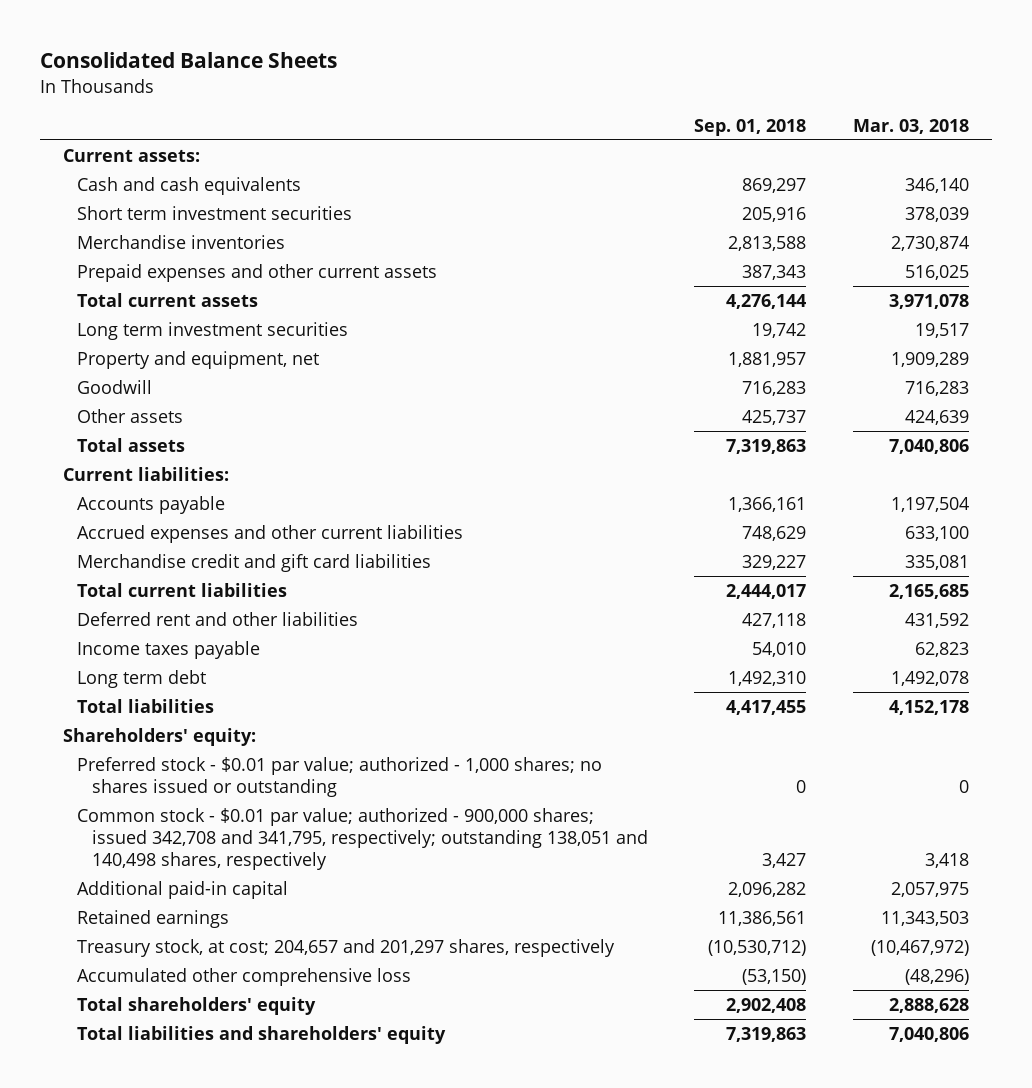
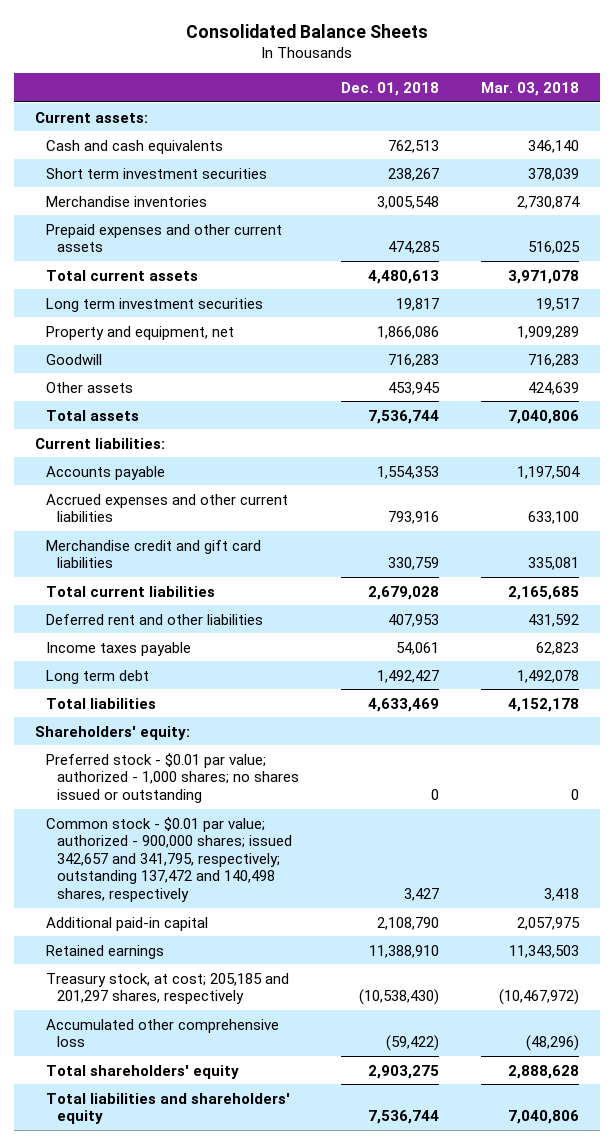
- | Sep. 01, 2018 | Mar. 03, 2018
+ | Dec. 01, 2018 | Mar. 03, 2018
- Common stock - $0.01 par value; authorized - 900,000 shares; issued 342,708 and 341,795, respectively; outstanding 138,051 and 140,498 shares, respectively | 3,427 | 3,418
+ Common stock - $0.01 par value; authorized - 900,000 shares; issued 342,657 and 341,795, respectively; outstanding 137,472 and 140,498 shares, respectively | 3,427 | 3,418
- Treasury stock, at cost; 204,657 and 201,297 shares, respectively | (10,530,712) | (10,467,972)
+ Treasury stock, at cost; 205,185 and 201,297 shares, respectively | (10,538,430) | (10,467,972)

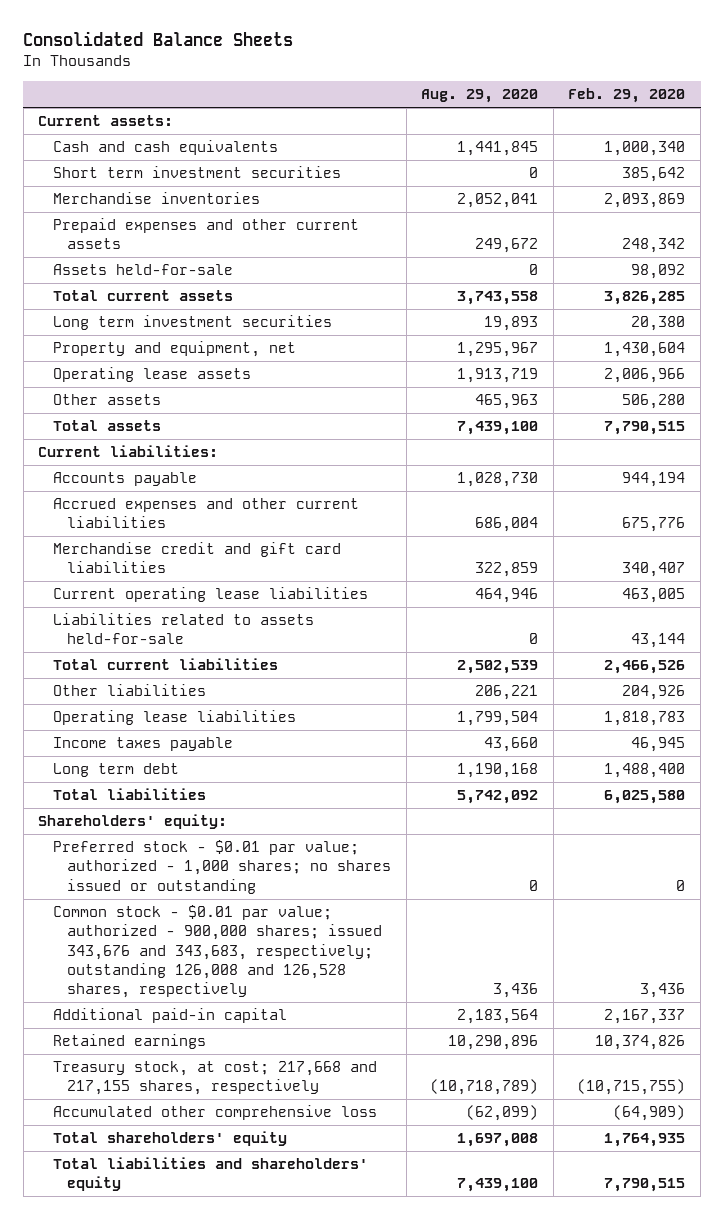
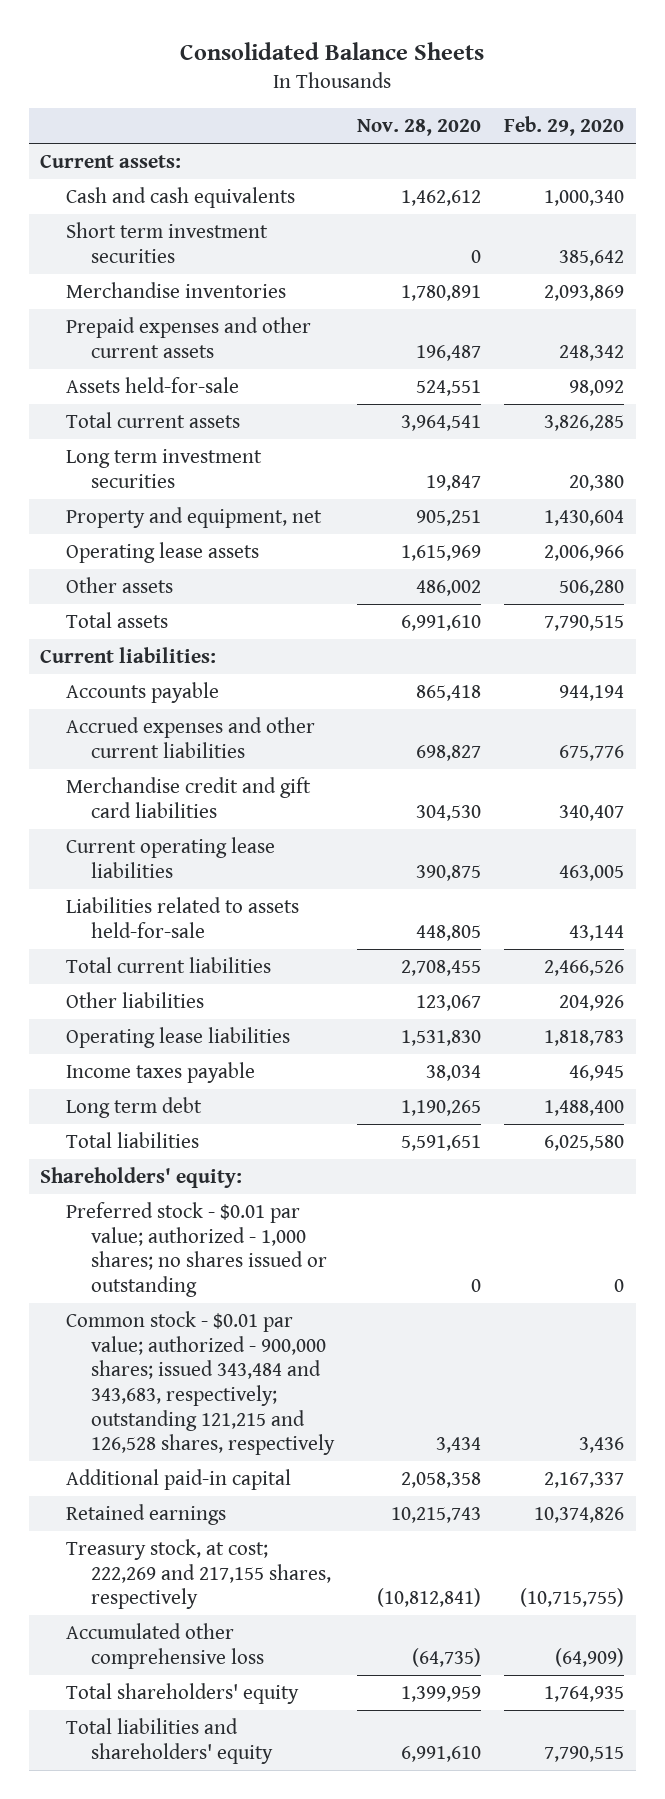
- | Aug. 29, 2020 | Feb. 29, 2020
+ | Nov. 28, 2020 | Feb. 29, 2020
- Common stock - $0.01 par value; authorized - 900,000 shares; issued 343,676 and 343,683, respectively; outstanding 126,008 and 126,528 shares, respectively | 3,436 | 3,436
+ Common stock - $0.01 par value; authorized - 900,000 shares; issued 343,484 and 343,683, respectively; outstanding 121,215 and 126,528 shares, respectively | 3,434 | 3,436
- Treasury stock, at cost; 217,668 and 217,155 shares, respectively | (10,718,789) | (10,715,755)
+ Treasury stock, at cost; 222,269 and 217,155 shares, respectively | (10,812,841) | (10,715,755)

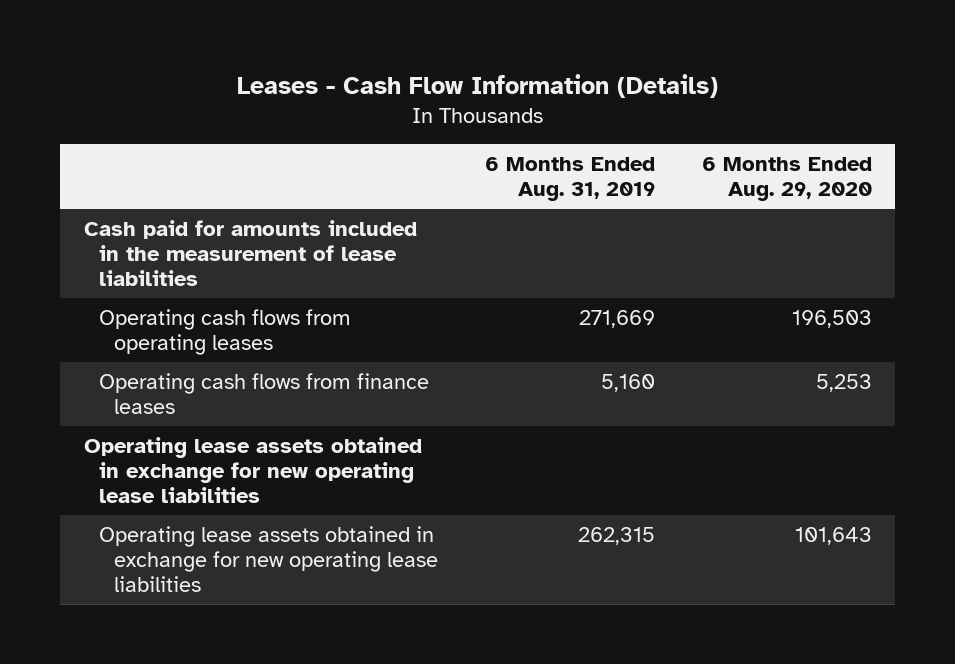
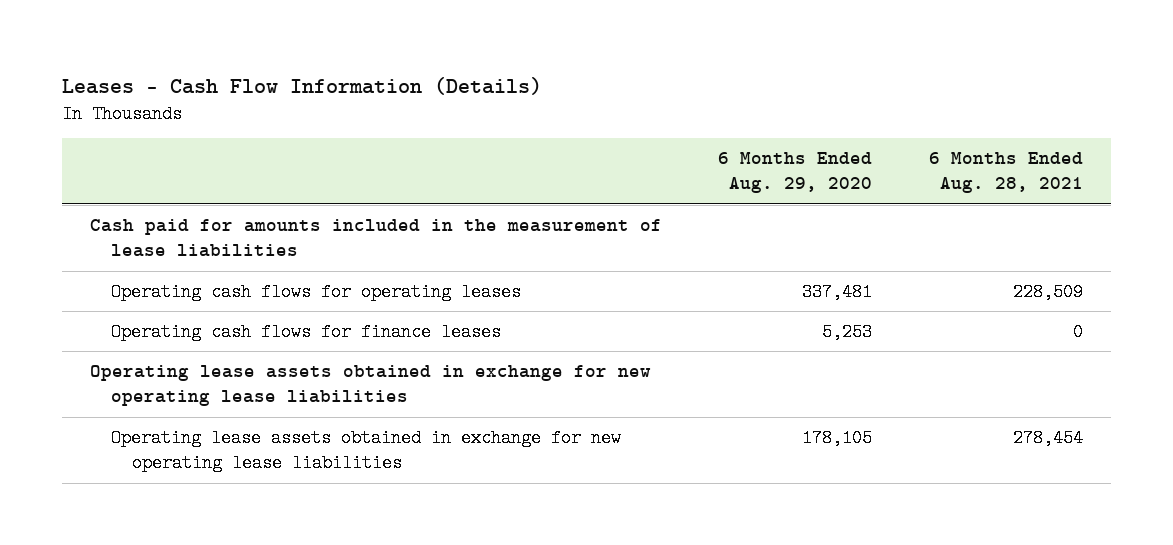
- | 6 Months Ended Aug. 31, 2019 | 6 Months Ended Aug. 29, 2020
+ | 6 Months Ended Aug. 29, 2020 | 6 Months Ended Aug. 28, 2021
- Operating cash flows from operating leases | 271,669 | 196,503
- Operating cash flows from finance leases | 5,160 | 5,253
+ Operating cash flows for operating leases | 337,481 | 228,509
+ Operating cash flows for finance leases | 5,253 | 0
- Operating lease assets obtained in exchange for new operating lease liabilities | 262,315 | 101,643
+ Operating lease assets obtained in exchange for new operating lease liabilities | 178,105 | 278,454

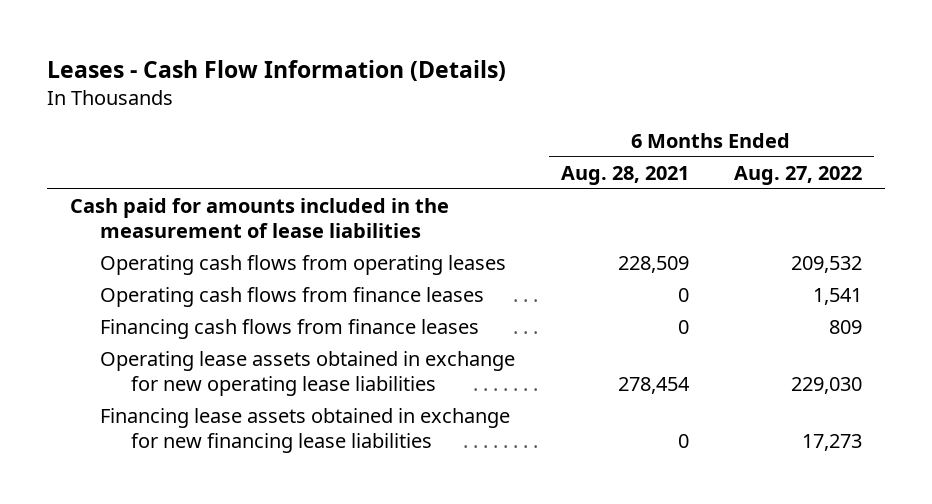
- | 6 Months Ended Aug. 29, 2020 | 6 Months Ended Aug. 28, 2021
+ | 6 Months Ended Aug. 28, 2021 | 6 Months Ended Aug. 27, 2022
- Operating cash flows for operating leases | 337,481 | 228,509
- Operating cash flows for finance leases | 5,253 | 0
- Operating lease assets obtained in exchange for new operating lease liabilities
+ Operating cash flows from operating leases | 228,509 | 209,532
+ Operating cash flows from finance leases | 0 | 1,541
+ Financing cash flows from finance leases | 0 | 809
+ Financing lease assets obtained in exchange for new financing lease liabilities | 0 | 17,273

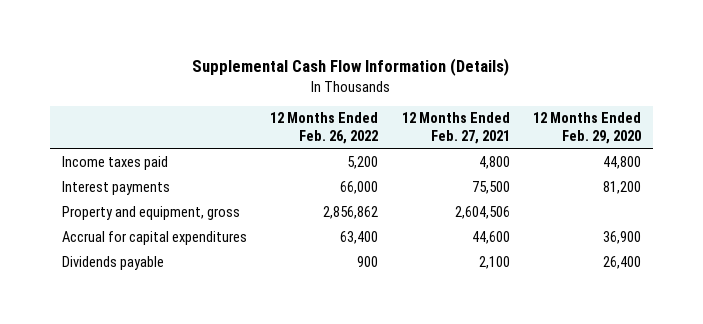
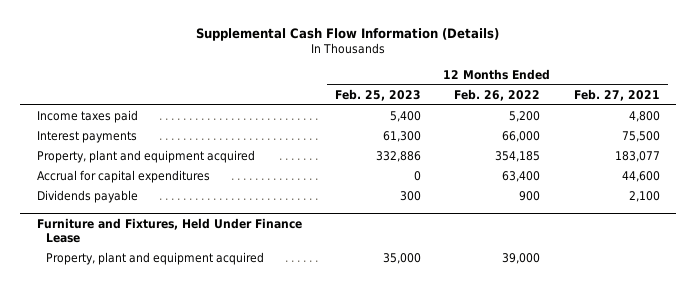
- | 12 Months Ended Feb. 26, 2022 | 12 Months Ended Feb. 27, 2021 | 12 Months Ended Feb. 29, 2020
+ | 12 Months Ended Feb. 25, 2023 | 12 Months Ended Feb. 26, 2022 | 12 Months Ended Feb. 27, 2021
- Property and equipment, gross | 2,856,862 | 2,604,506 |
+ Property, plant and equipment acquired | 332,886 | 354,185 | 183,077
+ Furniture and Fixtures, Held Under Finance Lease
+ Property, plant and equipment acquired | 35,000 | 39,000 |

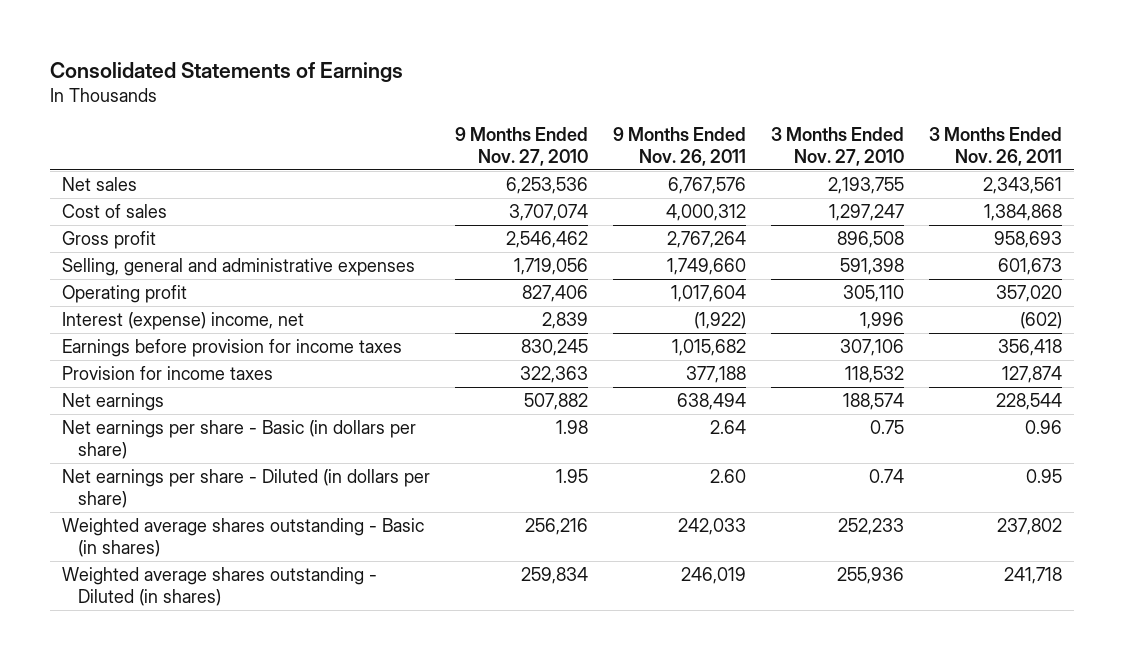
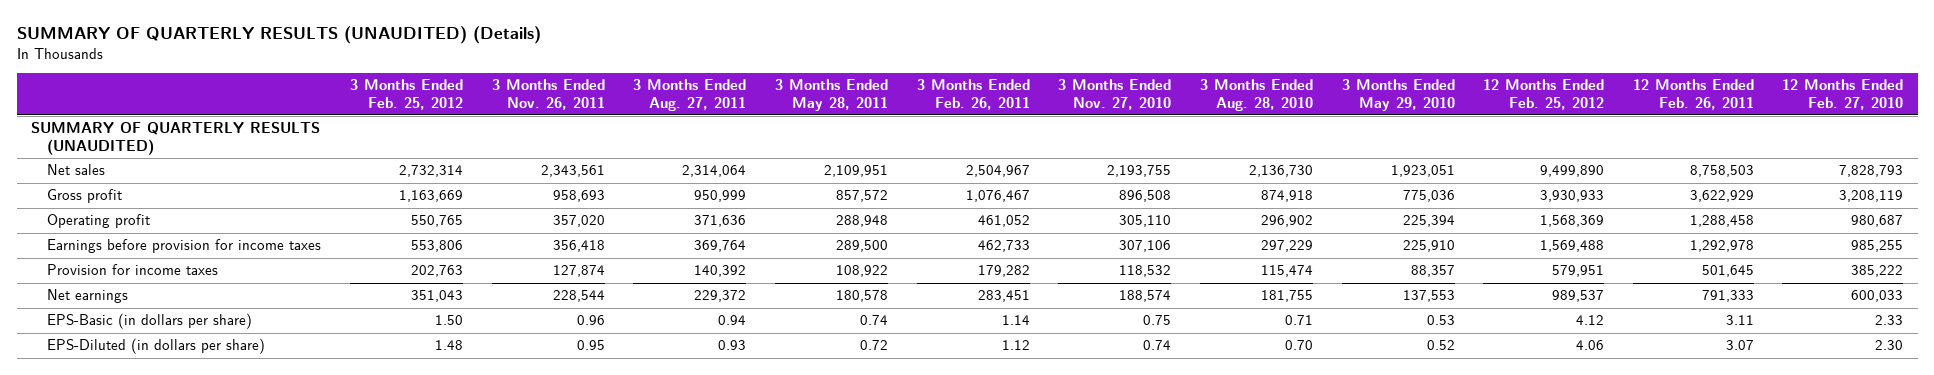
- Consolidated Statements of Earnings
+ SUMMARY OF QUARTERLY RESULTS (UNAUDITED) (Details)
- | 9 Months Ended Nov. 27, 2010 | 9 Months Ended Nov. 26, 2011 | 3 Months Ended Nov. 27, 2010 | 3 Months Ended Nov. 26, 2011
+ | 3 Months Ended Feb. 25, 2012 | 3 Months Ended Nov. 26, 2011 | 3 Months Ended Aug. 27, 2011 | 3 Months Ended May 28, 2011 | 3 Months Ended Feb. 26, 2011 | 3 Months Ended Nov. 27, 2010 | 3 Months Ended Aug. 28, 2010 | 3 Months Ended May 29, 2010 | 12 Months Ended Feb. 25, 2012 | 12 Months Ended Feb. 26, 2011 | 12 Months Ended Feb. 27, 2010
+ SUMMARY OF QUARTERLY RESULTS (UNAUDITED)
- Cost of sales | 3,707,074 | 4,000,312 | 1,297,247 | 1,384,868
- Selling, general and administrative expenses | 1,719,056 | 1,749,660 | 591,398 | 601,673
- Interest (expense) income, net | 2,839 | (1,922) | 1,996 | (602)
- Net earnings per share - Basic (in dollars per share) | 1.98 | 2.64 | 0.75 | 0.96
- Net earnings per share - Diluted (in dollars per share) | 1.95 | 2.60 | 0.74 | 0.95
- Weighted average shares outstanding - Basic (in shares) | 256,216 | 242,033 | 252,233 | 237,802
- Weighted average shares outstanding - Diluted (in shares) | 259,834 | 246,019 | 255,936 | 241,718
+ EPS-Basic (in dollars per share) | 1.50 | 0.96 | 0.94 | 0.74 | 1.14 | 0.75 | 0.71 | 0.53 | 4.12 | 3.11 | 2.33
+ EPS-Diluted (in dollars per share) | 1.48 | 0.95 | 0.93 | 0.72 | 1.12 | 0.74 | 0.70 | 0.52 | 4.06 | 3.07 | 2.30

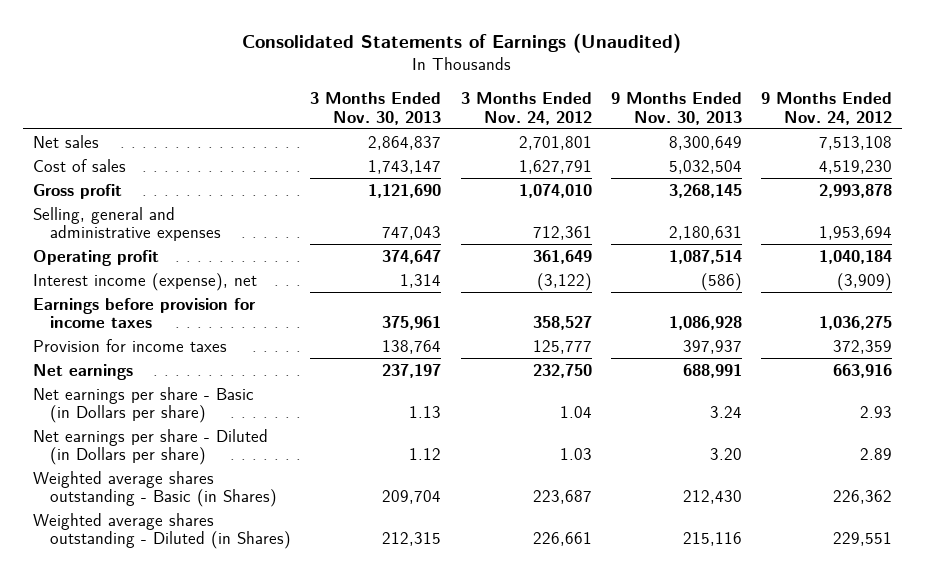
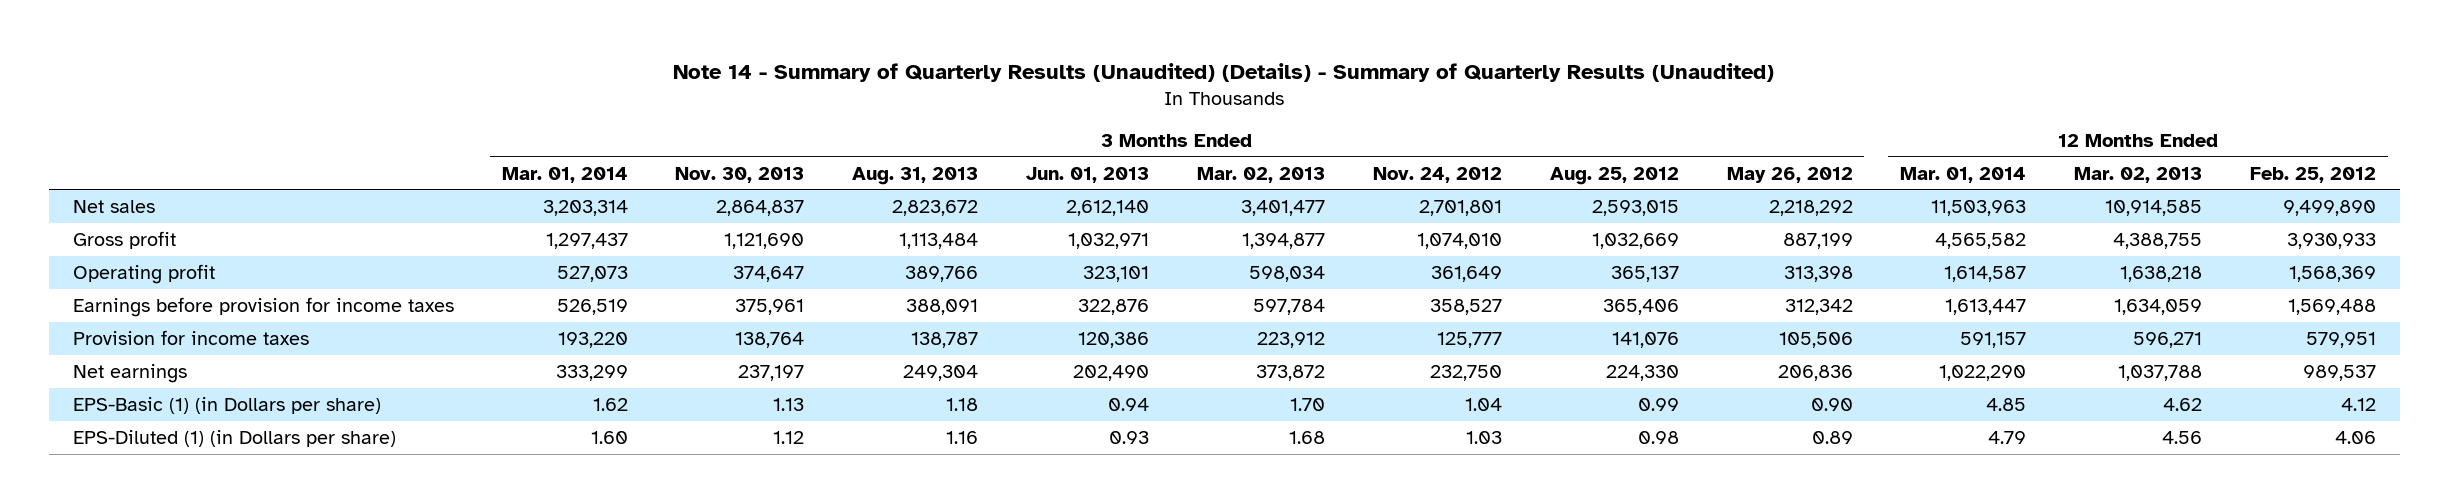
- Consolidated Statements of Earnings (Unaudited)
+ Note 14 - Summary of Quarterly Results (Unaudited) (Details) - Summary of Quarterly Results (Unaudited)
- | 3 Months Ended Nov. 30, 2013 | 3 Months Ended Nov. 24, 2012 | 9 Months Ended Nov. 30, 2013 | 9 Months Ended Nov. 24, 2012
+ | 3 Months Ended Mar. 01, 2014 | 3 Months Ended Nov. 30, 2013 | 3 Months Ended Aug. 31, 2013 | 3 Months Ended Jun. 01, 2013 | 3 Months Ended Mar. 02, 2013 | 3 Months Ended Nov. 24, 2012 | 3 Months Ended Aug. 25, 2012 | 3 Months Ended May 26, 2012 | 12 Months Ended Mar. 01, 2014 | 12 Months Ended Mar. 02, 2013 | 12 Months Ended Feb. 25, 2012
- Cost of sales | 1,743,147 | 1,627,791 | 5,032,504 | 4,519,230
- Selling, general and administrative expenses | 747,043 | 712,361 | 2,180,631 | 1,953,694
- Interest income (expense), net | 1,314 | (3,122) | (586) | (3,909)
- Net earnings per share - Basic (in Dollars per share) | 1.13 | 1.04 | 3.24 | 2.93
- Net earnings per share - Diluted (in Dollars per share) | 1.12 | 1.03 | 3.20 | 2.89
- Weighted average shares outstanding - Basic (in Shares) | 209,704 | 223,687 | 212,430 | 226,362
- Weighted average shares outstanding - Diluted (in Shares) | 212,315 | 226,661 | 215,116 | 229,551
+ EPS-Basic (1) (in Dollars per share) | 1.62 | 1.13 | 1.18 | 0.94 | 1.70 | 1.04 | 0.99 | 0.90 | 4.85 | 4.62 | 4.12
+ EPS-Diluted (1) (in Dollars per share) | 1.60 | 1.12 | 1.16 | 0.93 | 1.68 | 1.03 | 0.98 | 0.89 | 4.79 | 4.56 | 4.06

